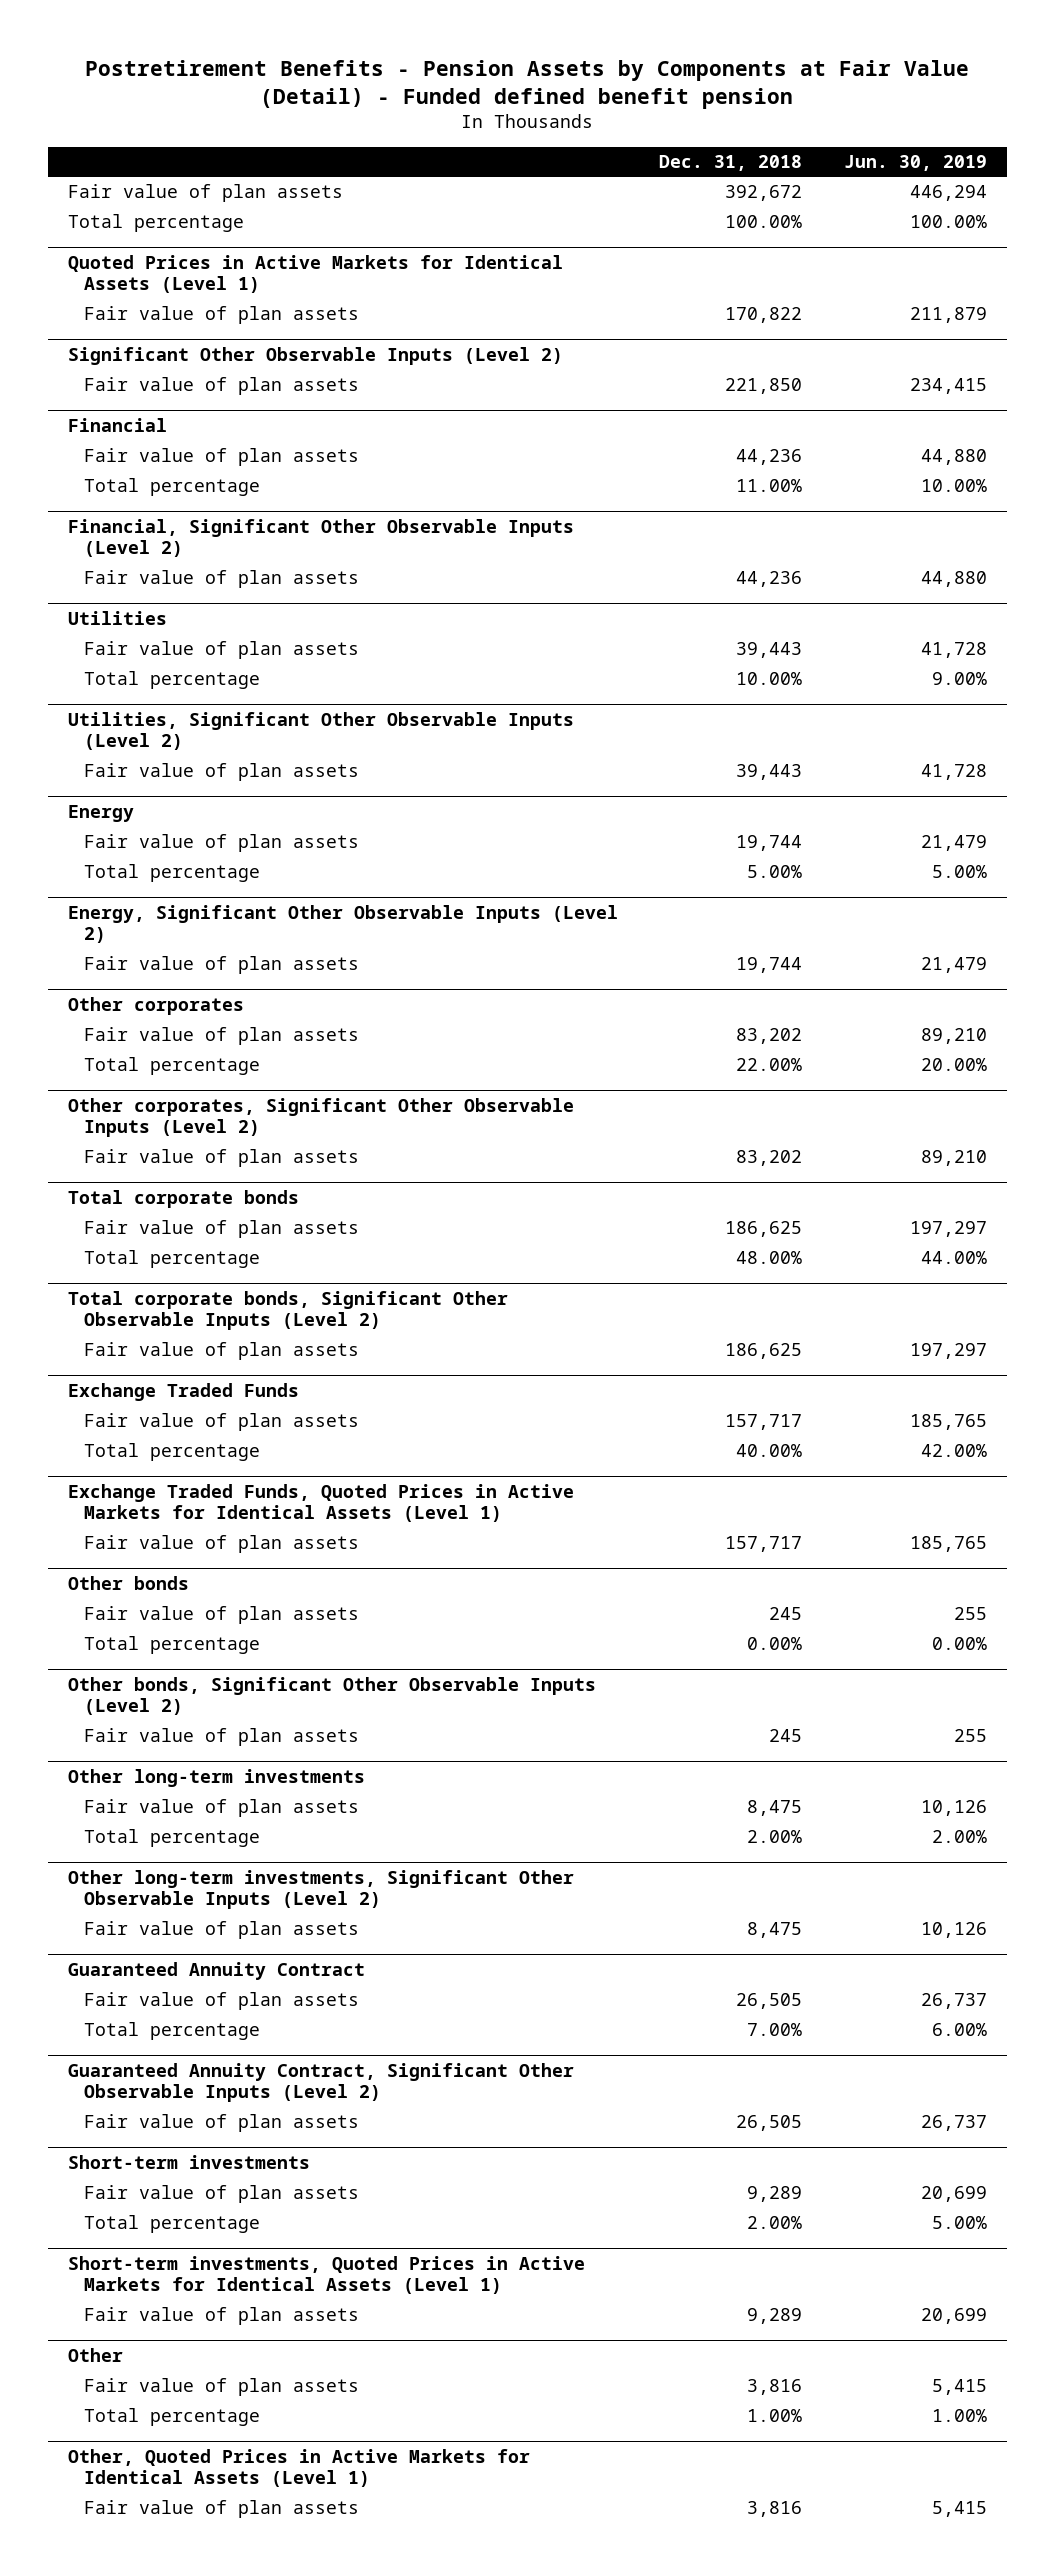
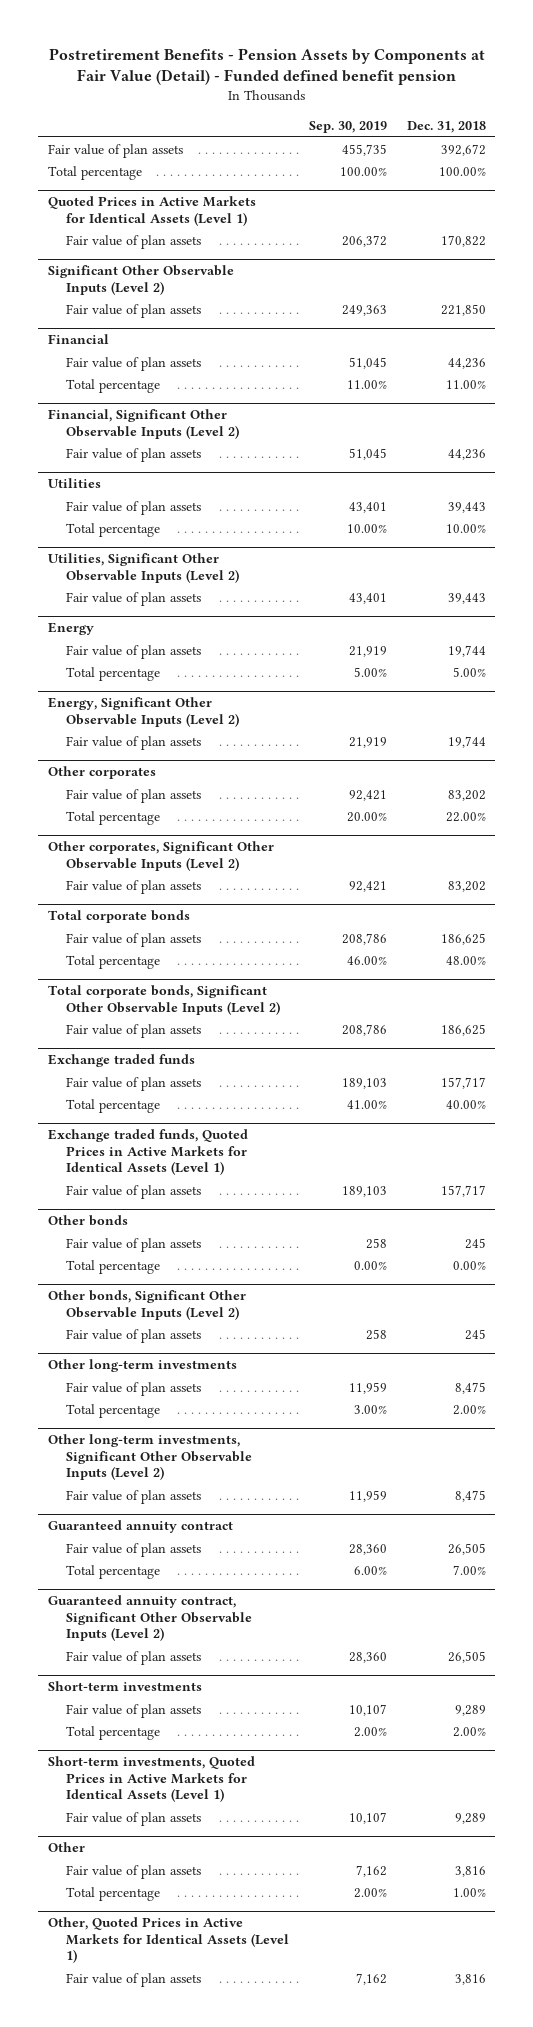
- | Dec. 31, 2018 | Jun. 30, 2019
+ | Sep. 30, 2019 | Dec. 31, 2018
- Exchange Traded Funds
+ Exchange traded funds
- Exchange Traded Funds, Quoted Prices in Active Markets for Identical Assets (Level 1)
+ Exchange traded funds, Quoted Prices in Active Markets for Identical Assets (Level 1)
- Guaranteed Annuity Contract
+ Guaranteed annuity contract
- Guaranteed Annuity Contract, Significant Other Observable Inputs (Level 2)
+ Guaranteed annuity contract, Significant Other Observable Inputs (Level 2)

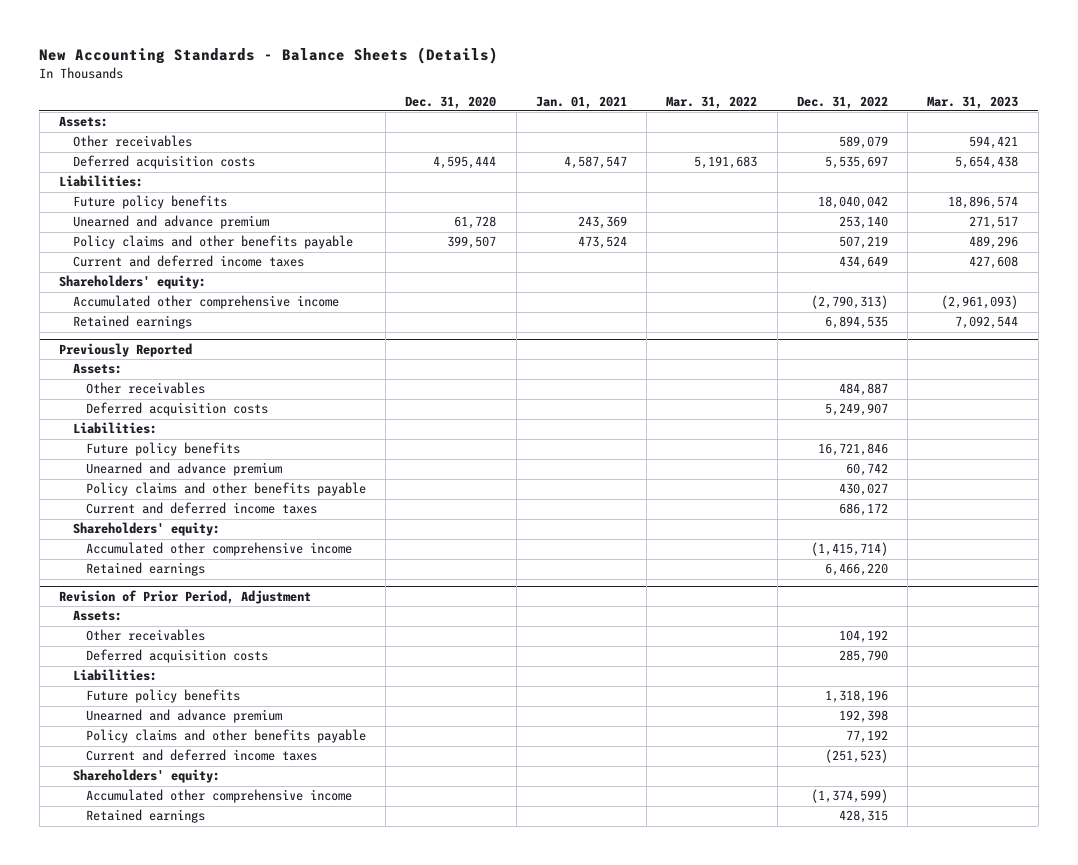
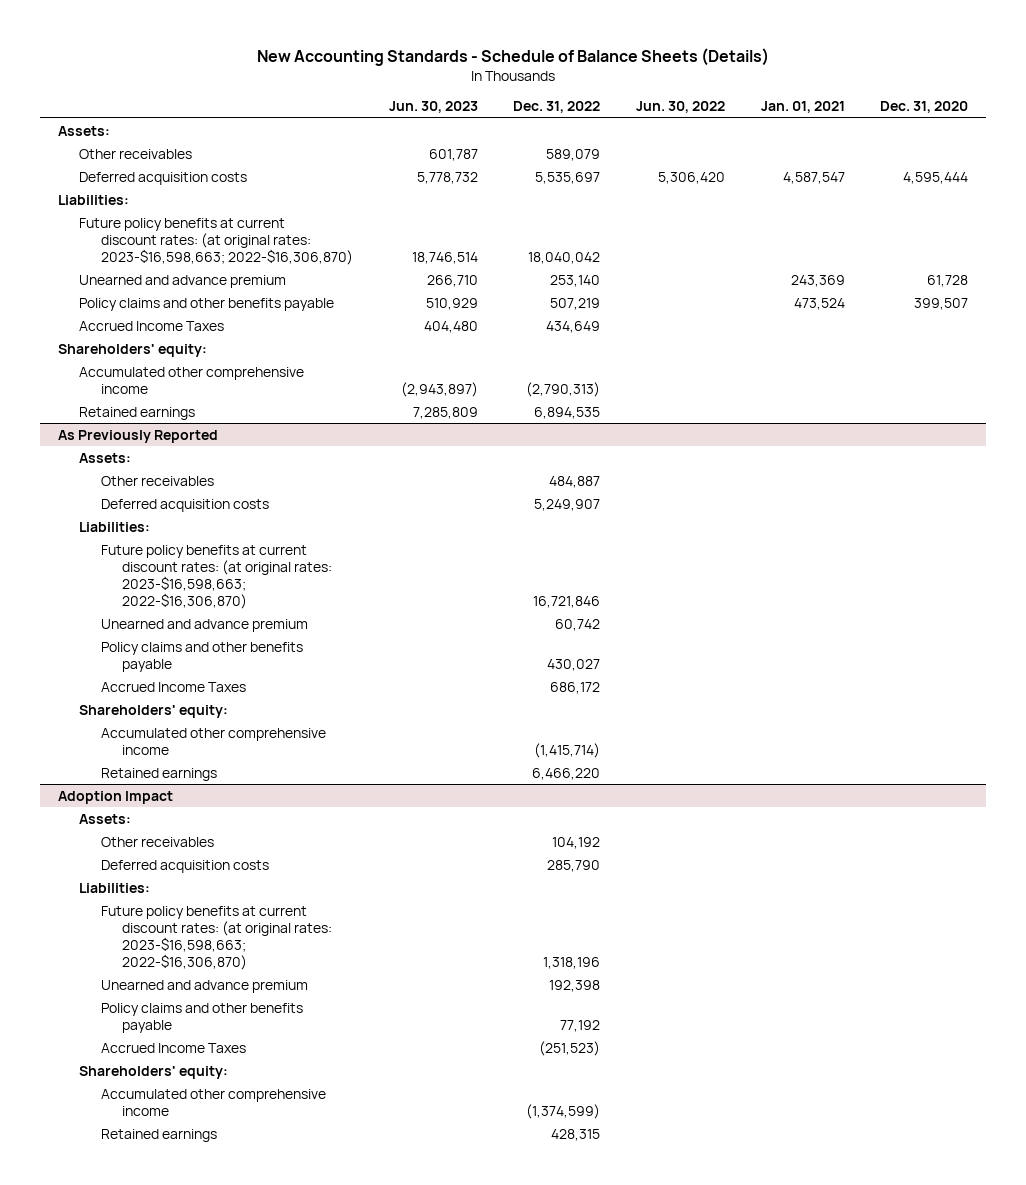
- New Accounting Standards - Balance Sheets (Details)
+ New Accounting Standards - Schedule of Balance Sheets (Details)
- | Dec. 31, 2020 | Jan. 01, 2021 | Mar. 31, 2022 | Dec. 31, 2022 | Mar. 31, 2023
+ | Jun. 30, 2023 | Dec. 31, 2022 | Jun. 30, 2022 | Jan. 01, 2021 | Dec. 31, 2020
- Future policy benefits | | | | 18,040,042 | 18,896,574
+ Future policy benefits at current discount rates: (at original rates: 2023-$16,598,663; 2022-$16,306,870) | 18,746,514 | 18,040,042 | | |
- Current and deferred income taxes | | | | 434,649 | 427,608
+ Accrued Income Taxes | 404,480 | 434,649 | | |
- Previously Reported
+ As Previously Reported
- Future policy benefits | | | | 16,721,846 |
+ Future policy benefits at current discount rates: (at original rates: 2023-$16,598,663; 2022-$16,306,870) | | 16,721,846 | | |
- Current and deferred income taxes | | | | 686,172 |
+ Accrued Income Taxes | | 686,172 | | |
- Revision of Prior Period, Adjustment
+ Adoption Impact
- Future policy benefits | | | | 1,318,196 |
+ Future policy benefits at current discount rates: (at original rates: 2023-$16,598,663; 2022-$16,306,870) | | 1,318,196 | | |
- Current and deferred income taxes | | | | (251,523) |
+ Accrued Income Taxes | | (251,523) | | |

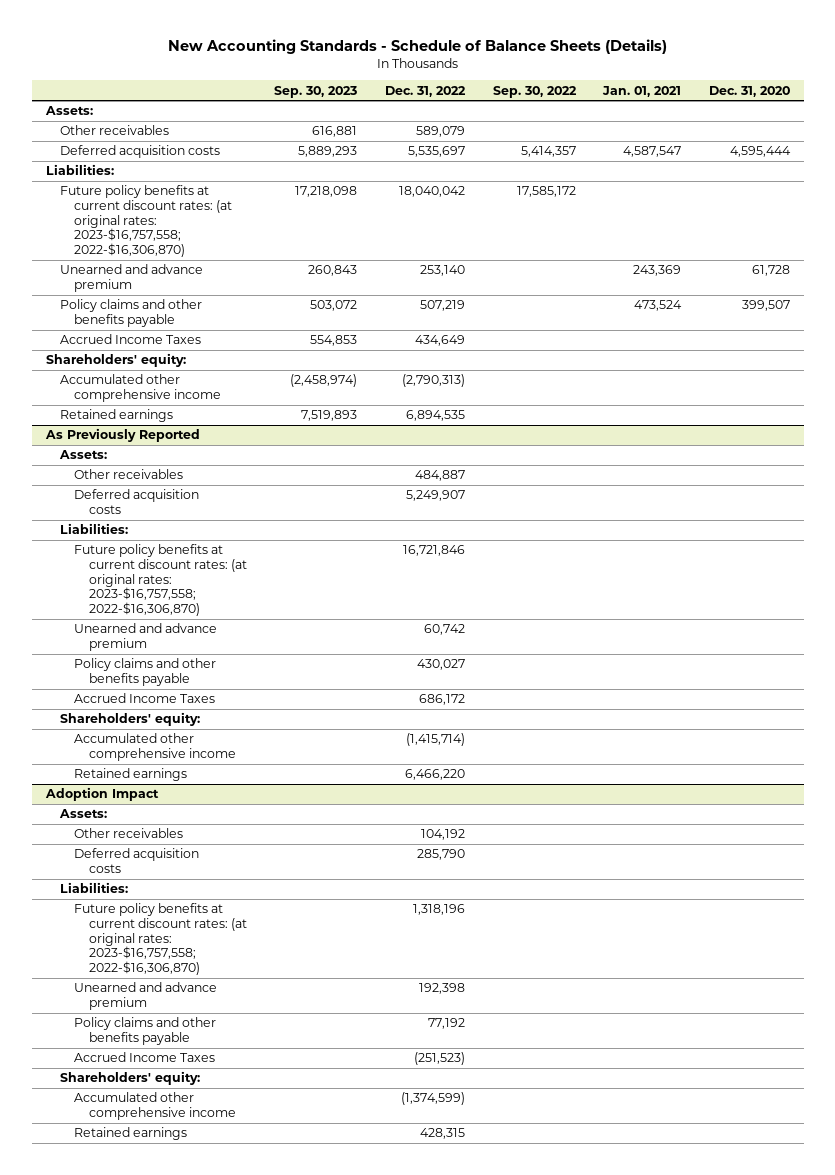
- | Jun. 30, 2023 | Dec. 31, 2022 | Jun. 30, 2022 | Jan. 01, 2021 | Dec. 31, 2020
+ | Sep. 30, 2023 | Dec. 31, 2022 | Sep. 30, 2022 | Jan. 01, 2021 | Dec. 31, 2020
- Future policy benefits at current discount rates: (at original rates: 2023-$16,598,663; 2022-$16,306,870) | 18,746,514 | 18,040,042 | | |
+ Future policy benefits at current discount rates: (at original rates: 2023-$16,757,558; 2022-$16,306,870) | 17,218,098 | 18,040,042 | 17,585,172 | |
@ As Previously Reported
- Future policy benefits at current discount rates: (at original rates: 2023-$16,598,663; 2022-$16,306,870) | | 16,721,846 | | |
+ Future policy benefits at current discount rates: (at original rates: 2023-$16,757,558; 2022-$16,306,870) | | 16,721,846 | | |
@ Adoption Impact
- Future policy benefits at current discount rates: (at original rates: 2023-$16,598,663; 2022-$16,306,870) | | 1,318,196 | | |
+ Future policy benefits at current discount rates: (at original rates: 2023-$16,757,558; 2022-$16,306,870) | | 1,318,196 | | |

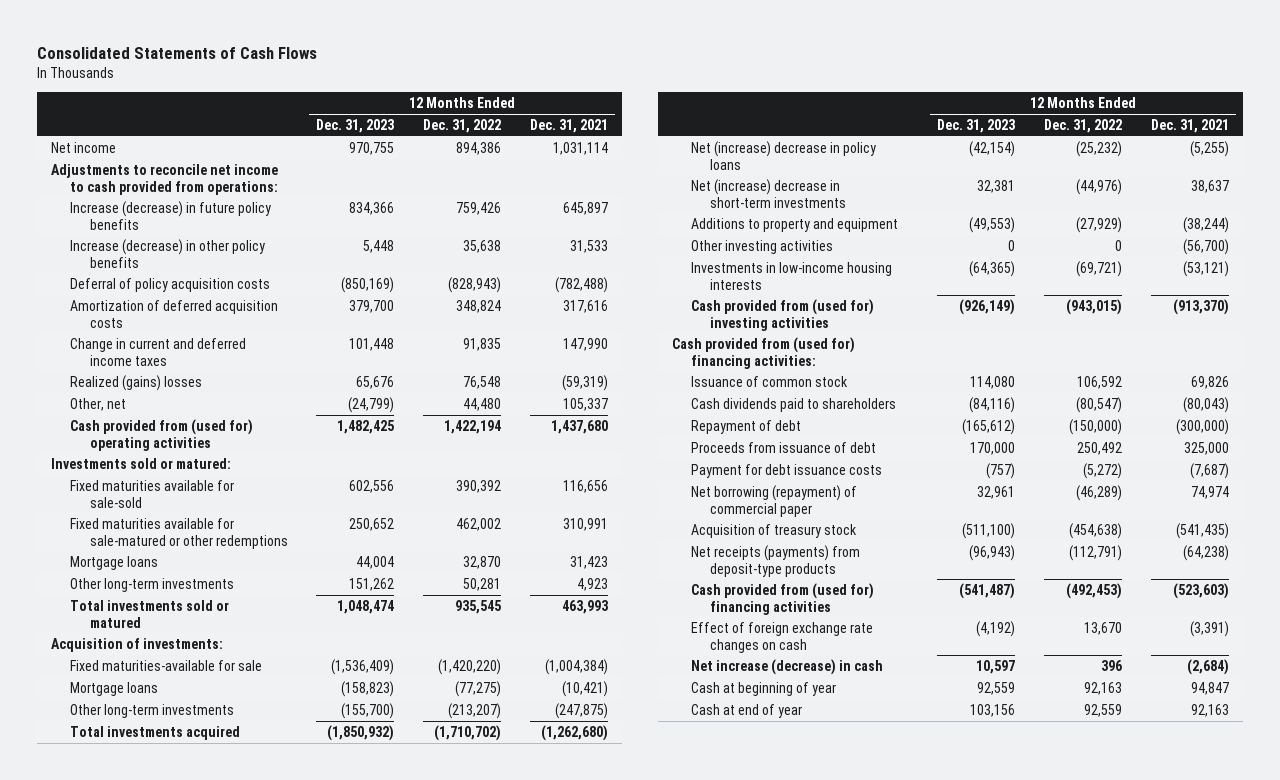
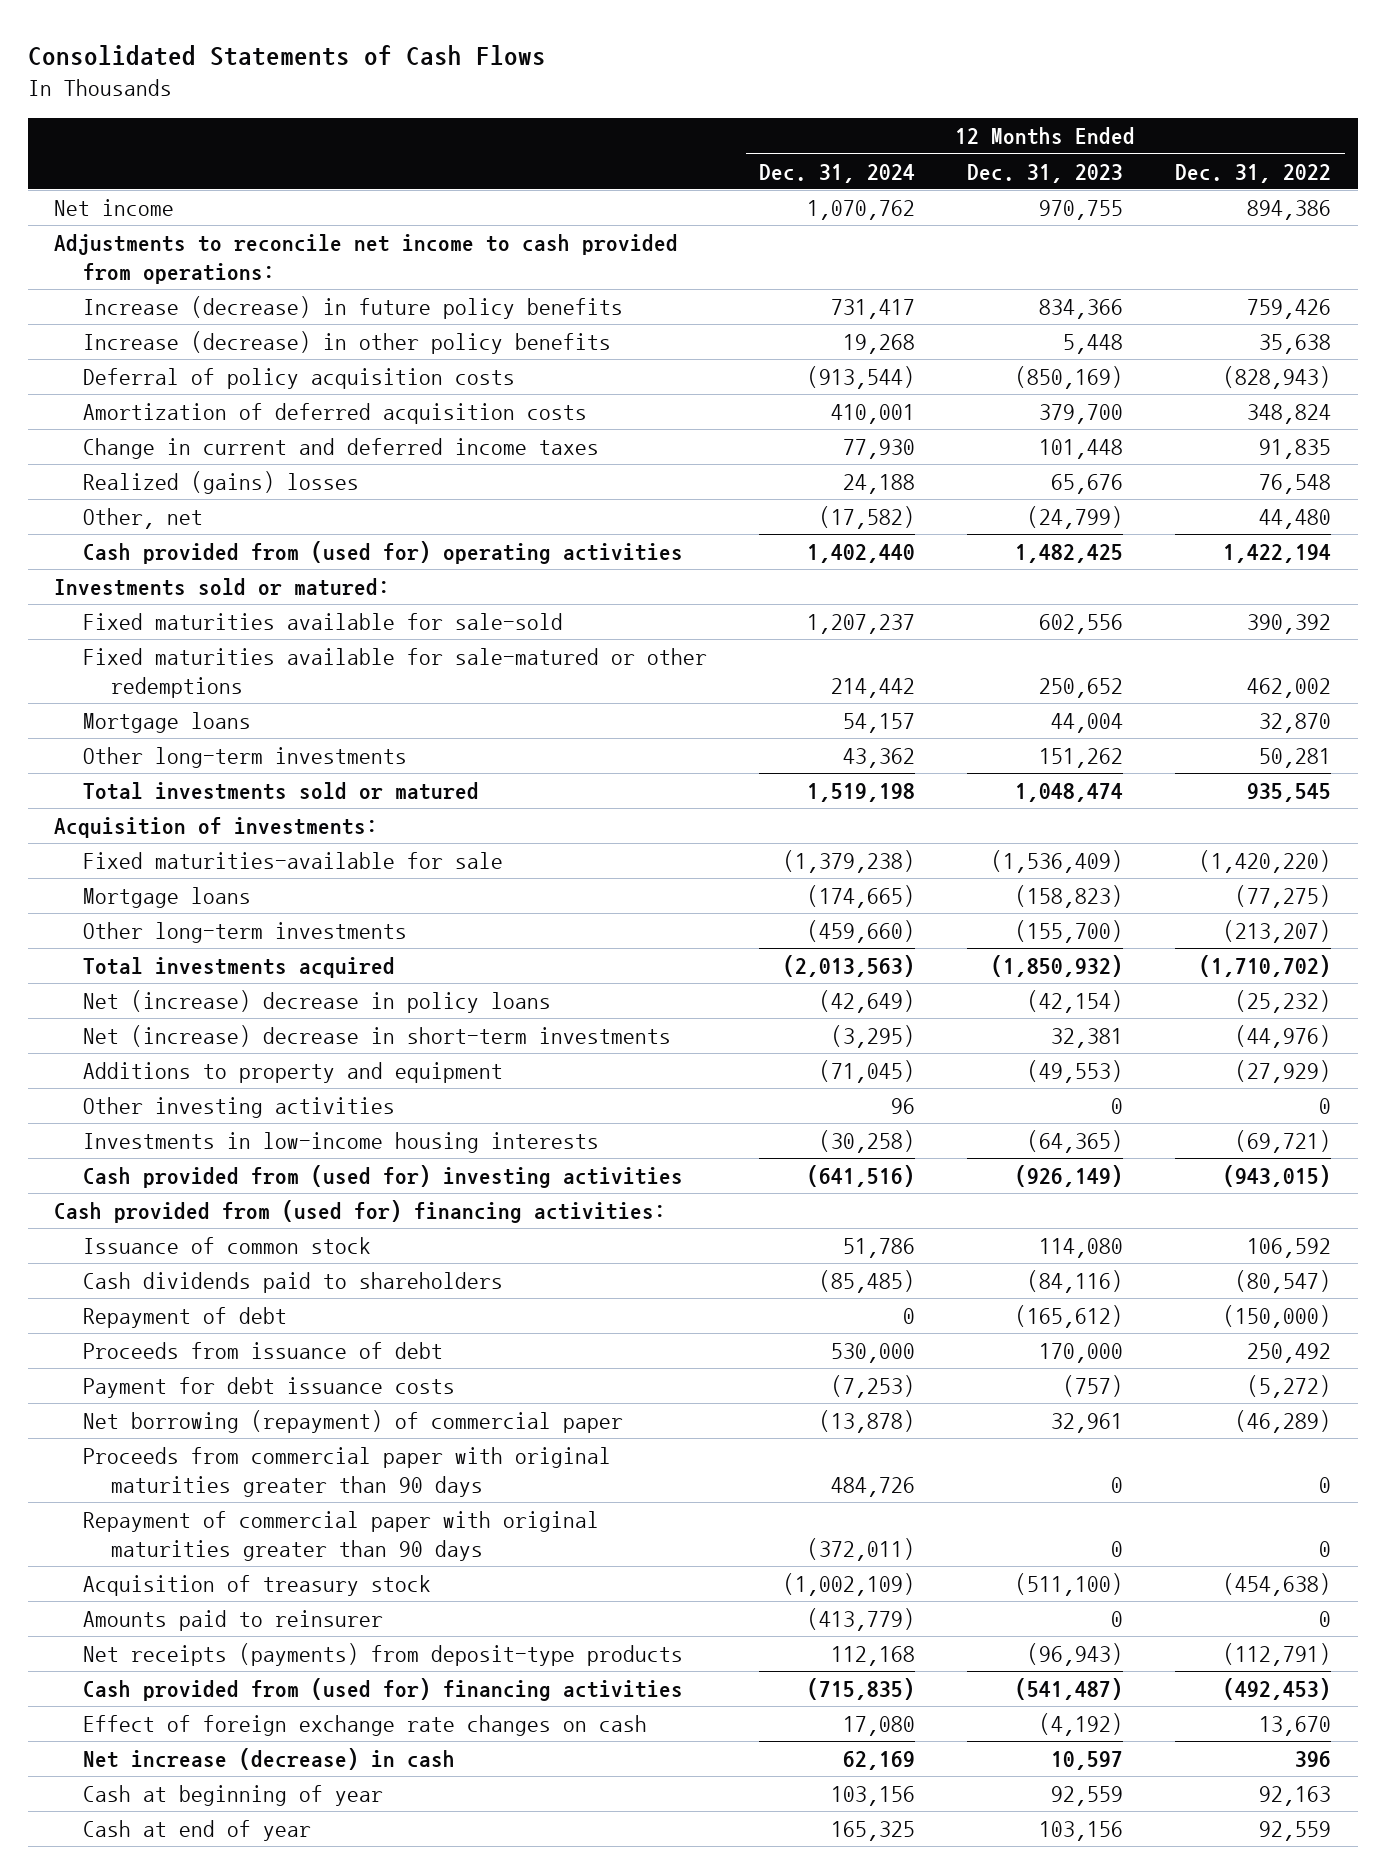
- | 12 Months Ended Dec. 31, 2023 | 12 Months Ended Dec. 31, 2022 | 12 Months Ended Dec. 31, 2021
+ | 12 Months Ended Dec. 31, 2024 | 12 Months Ended Dec. 31, 2023 | 12 Months Ended Dec. 31, 2022
+ Proceeds from commercial paper with original maturities greater than 90 days | 484,726 | 0 | 0
+ Repayment of commercial paper with original maturities greater than 90 days | (372,011) | 0 | 0
+ Amounts paid to reinsurer | (413,779) | 0 | 0

